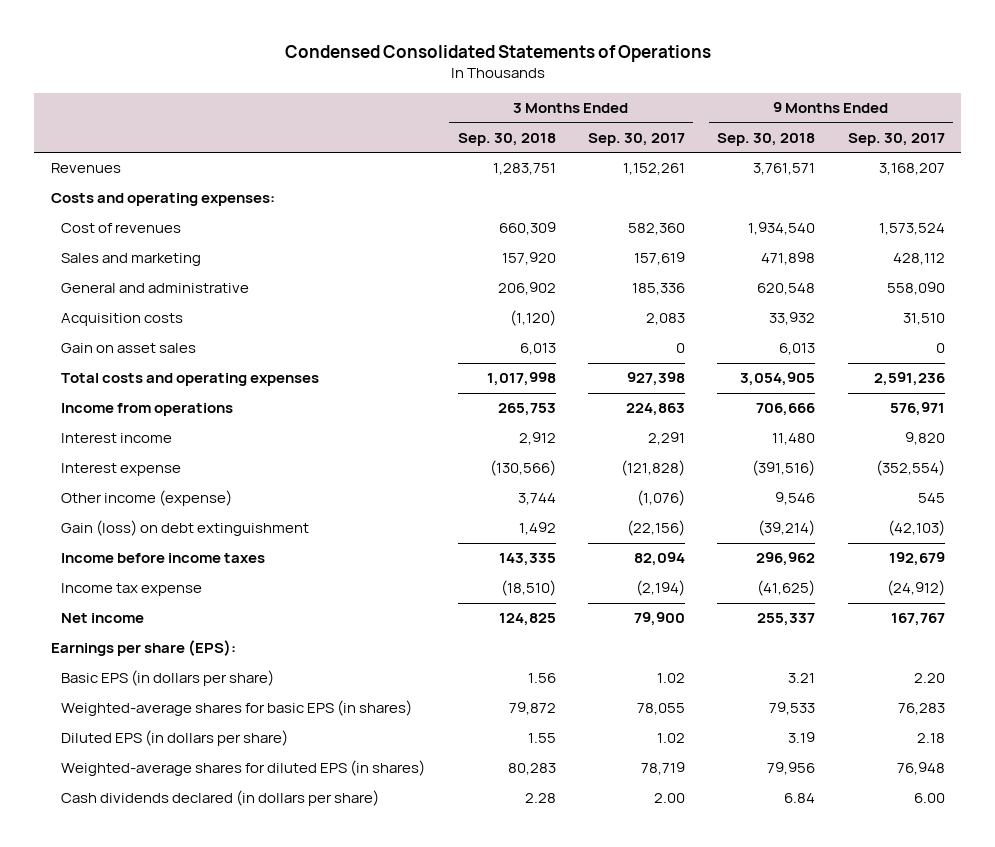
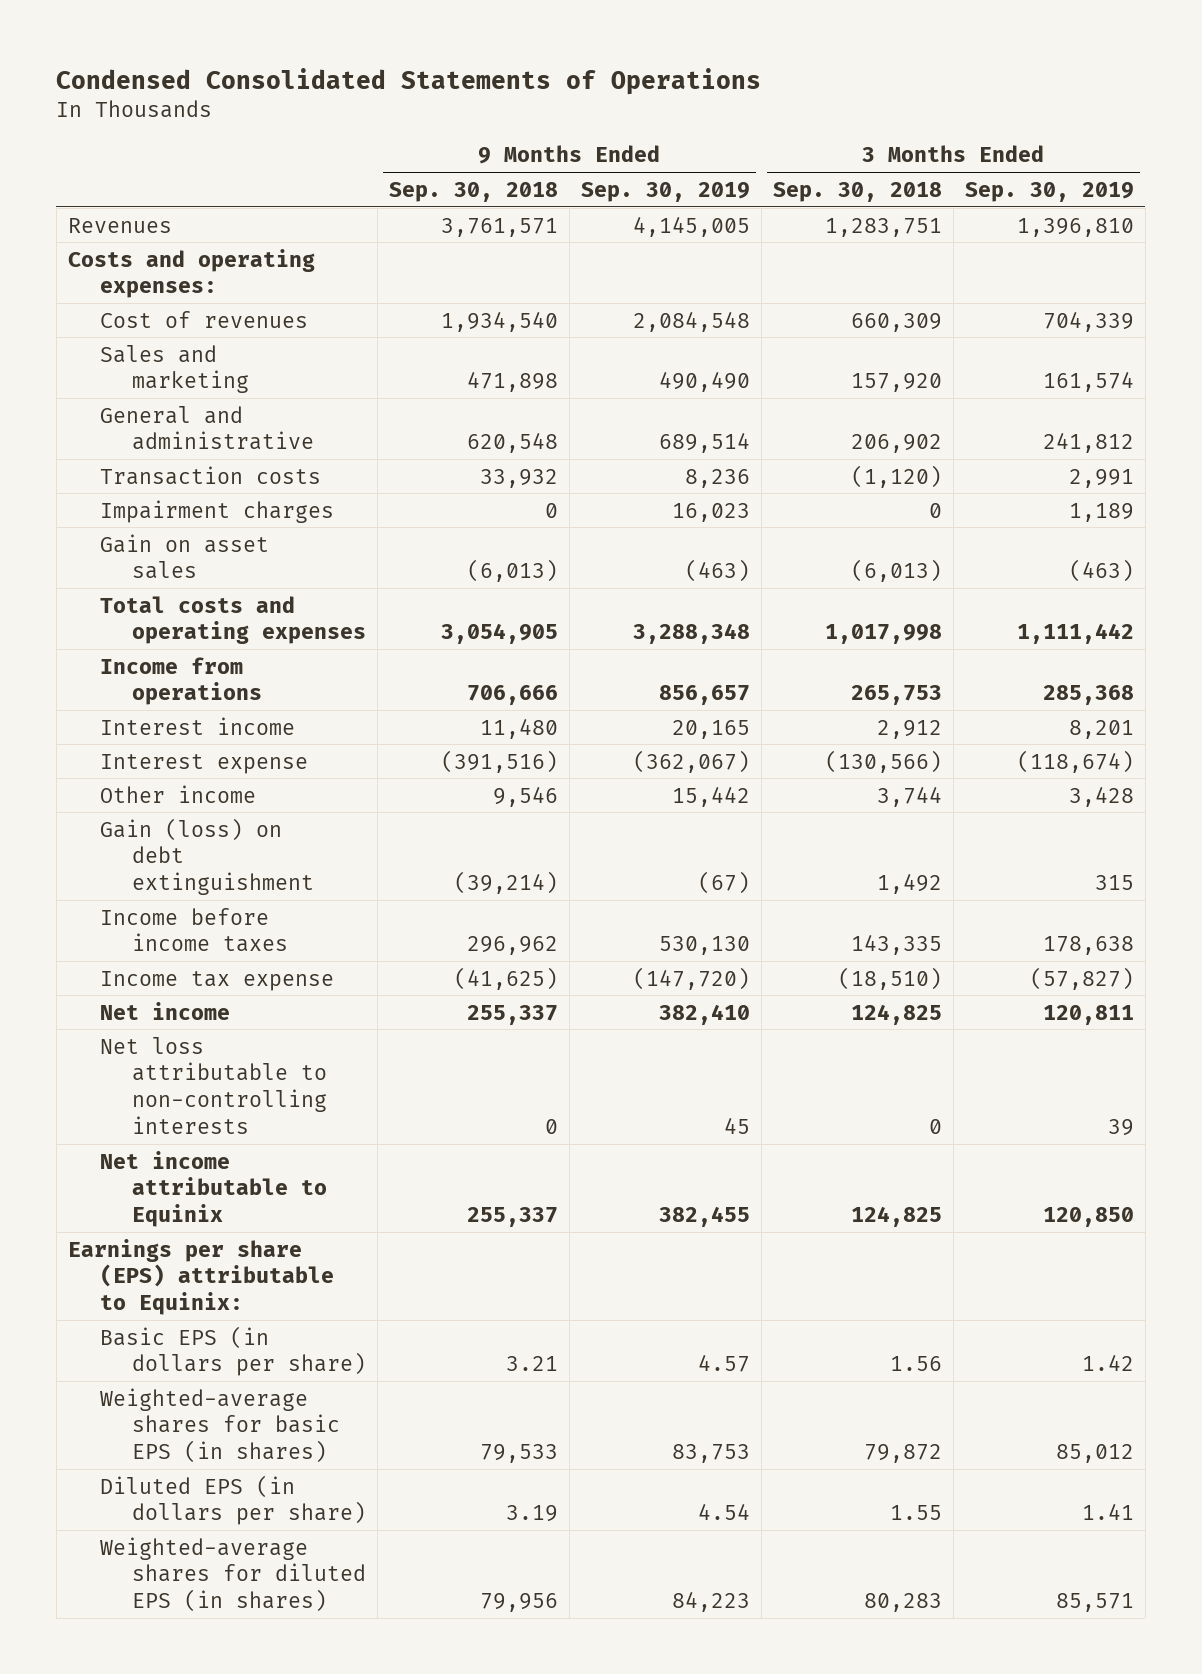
- | 3 Months Ended Sep. 30, 2018 | 3 Months Ended Sep. 30, 2017 | 9 Months Ended Sep. 30, 2018 | 9 Months Ended Sep. 30, 2017
+ | 9 Months Ended Sep. 30, 2018 | 9 Months Ended Sep. 30, 2019 | 3 Months Ended Sep. 30, 2018 | 3 Months Ended Sep. 30, 2019
- Acquisition costs | (1,120) | 2,083 | 33,932 | 31,510
- Gain on asset sales | 6,013 | 0 | 6,013 | 0
+ Transaction costs | 33,932 | 8,236 | (1,120) | 2,991
+ Impairment charges | 0 | 16,023 | 0 | 1,189
+ Gain on asset sales | (6,013) | (463) | (6,013) | (463)
- Other income (expense) | 3,744 | (1,076) | 9,546 | 545
+ Other income | 9,546 | 15,442 | 3,744 | 3,428
- Earnings per share (EPS):
+ Net loss attributable to non-controlling interests | 0 | 45 | 0 | 39
+ Net income attributable to Equinix | 255,337 | 382,455 | 124,825 | 120,850
+ Earnings per share (EPS) attributable to Equinix:
- Cash dividends declared (in dollars per share) | 2.28 | 2.00 | 6.84 | 6.00

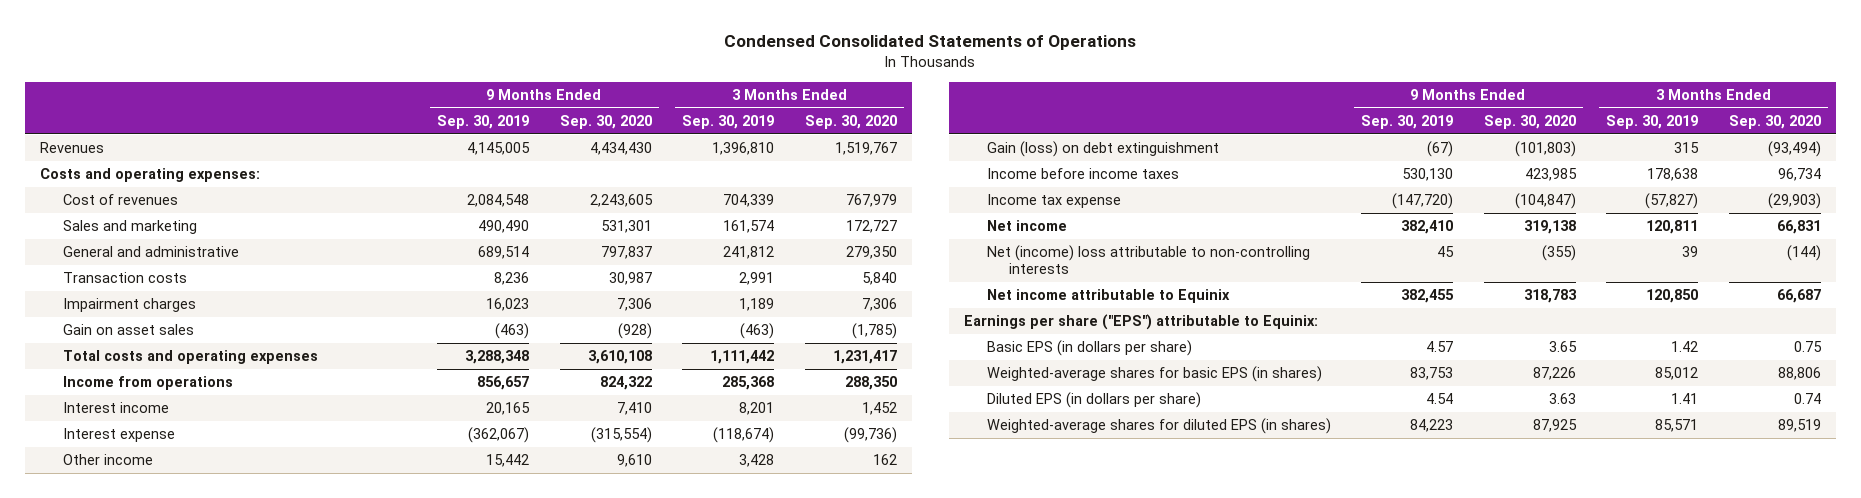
- | 9 Months Ended Sep. 30, 2018 | 9 Months Ended Sep. 30, 2019 | 3 Months Ended Sep. 30, 2018 | 3 Months Ended Sep. 30, 2019
+ | 9 Months Ended Sep. 30, 2019 | 9 Months Ended Sep. 30, 2020 | 3 Months Ended Sep. 30, 2019 | 3 Months Ended Sep. 30, 2020
- Net loss attributable to non-controlling interests | 0 | 45 | 0 | 39
+ Net (income) loss attributable to non-controlling interests | 45 | (355) | 39 | (144)
- Earnings per share (EPS) attributable to Equinix:
+ Earnings per share ("EPS") attributable to Equinix:

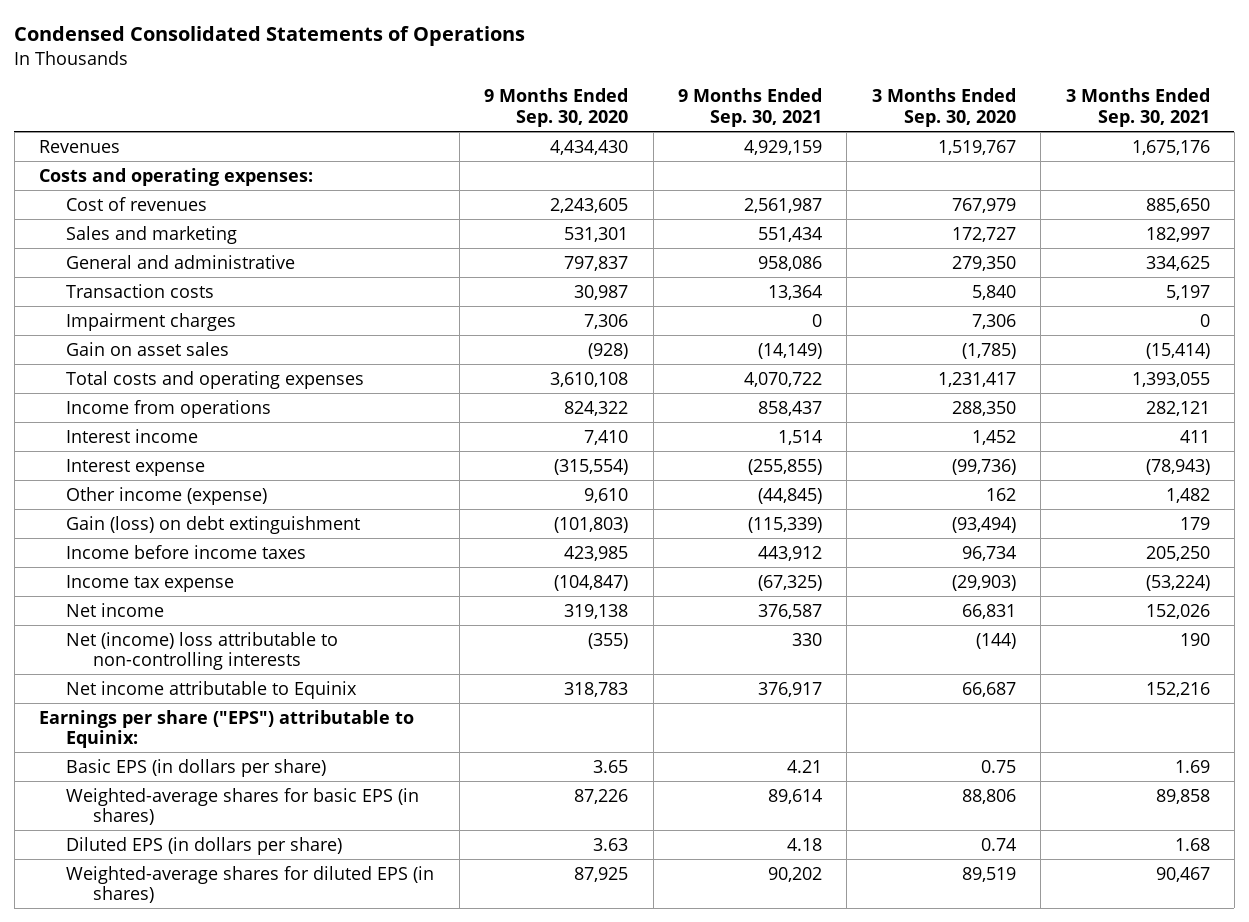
- | 9 Months Ended Sep. 30, 2019 | 9 Months Ended Sep. 30, 2020 | 3 Months Ended Sep. 30, 2019 | 3 Months Ended Sep. 30, 2020
+ | 9 Months Ended Sep. 30, 2020 | 9 Months Ended Sep. 30, 2021 | 3 Months Ended Sep. 30, 2020 | 3 Months Ended Sep. 30, 2021
- Other income | 15,442 | 9,610 | 3,428 | 162
+ Other income (expense) | 9,610 | (44,845) | 162 | 1,482

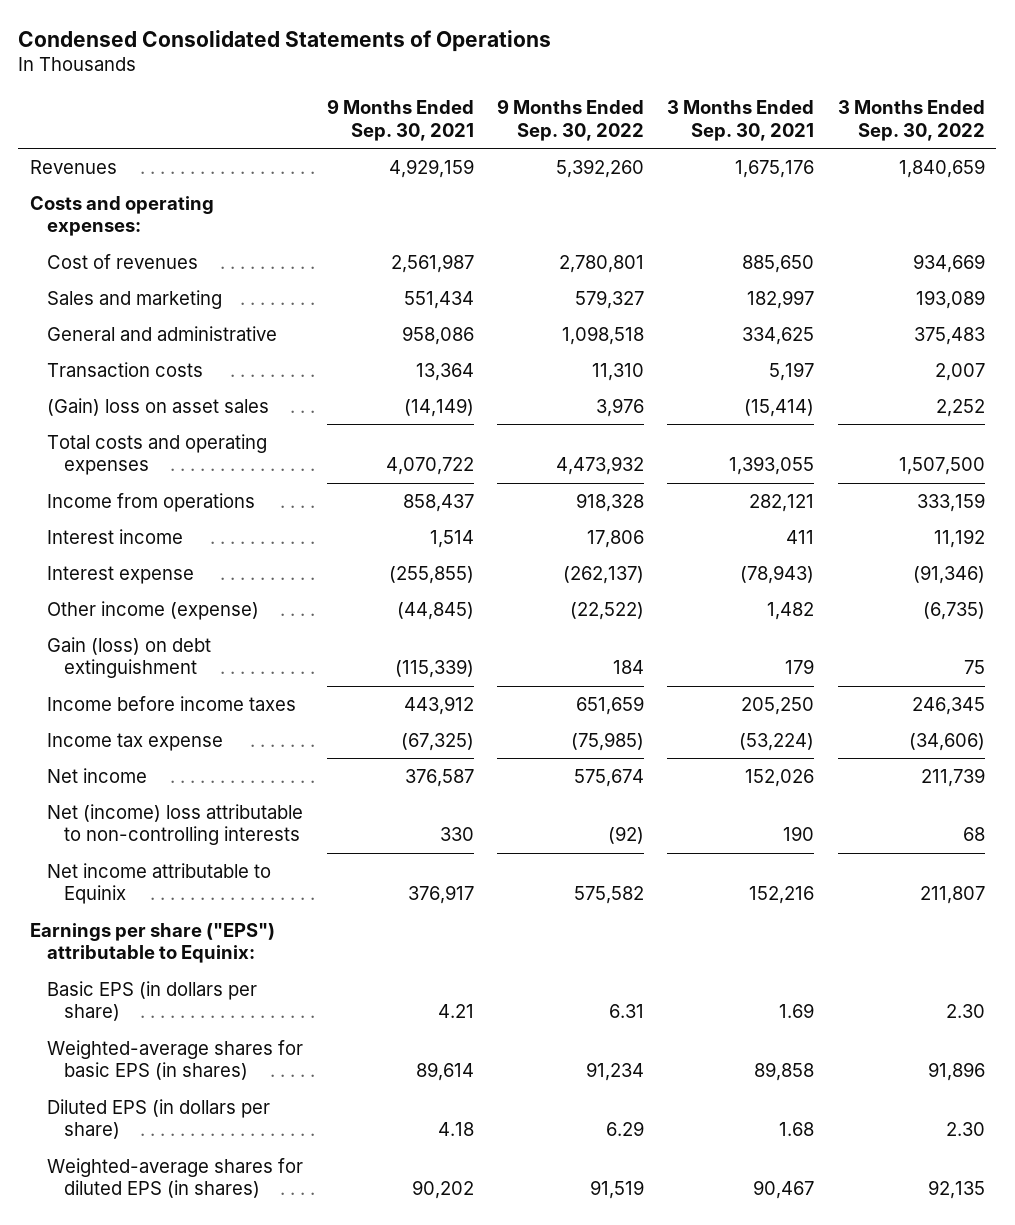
- | 9 Months Ended Sep. 30, 2020 | 9 Months Ended Sep. 30, 2021 | 3 Months Ended Sep. 30, 2020 | 3 Months Ended Sep. 30, 2021
+ | 9 Months Ended Sep. 30, 2021 | 9 Months Ended Sep. 30, 2022 | 3 Months Ended Sep. 30, 2021 | 3 Months Ended Sep. 30, 2022
- Impairment charges | 7,306 | 0 | 7,306 | 0
- Gain on asset sales | (928) | (14,149) | (1,785) | (15,414)
+ (Gain) loss on asset sales | (14,149) | 3,976 | (15,414) | 2,252

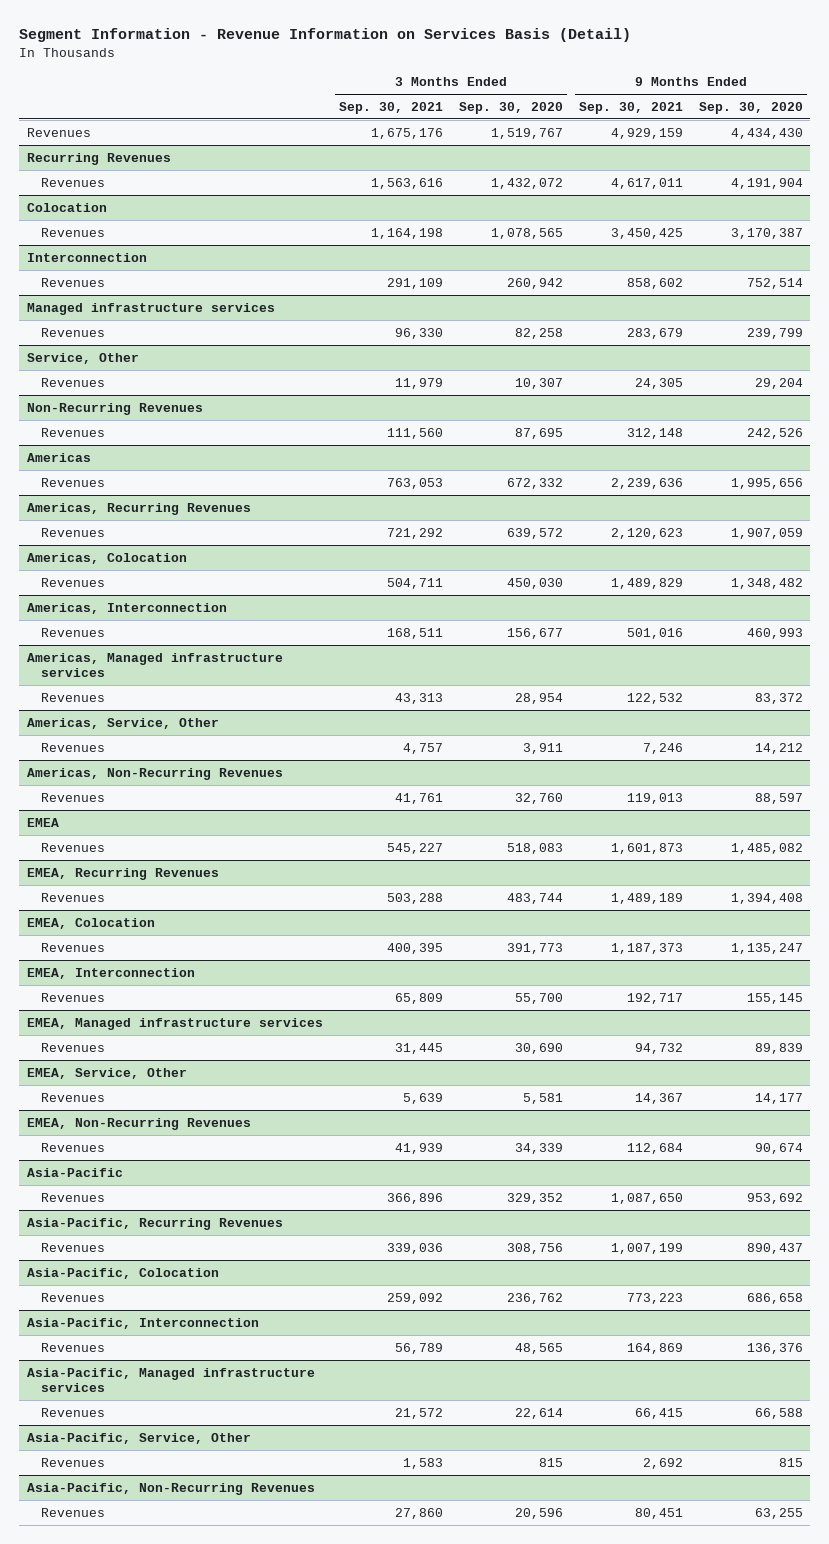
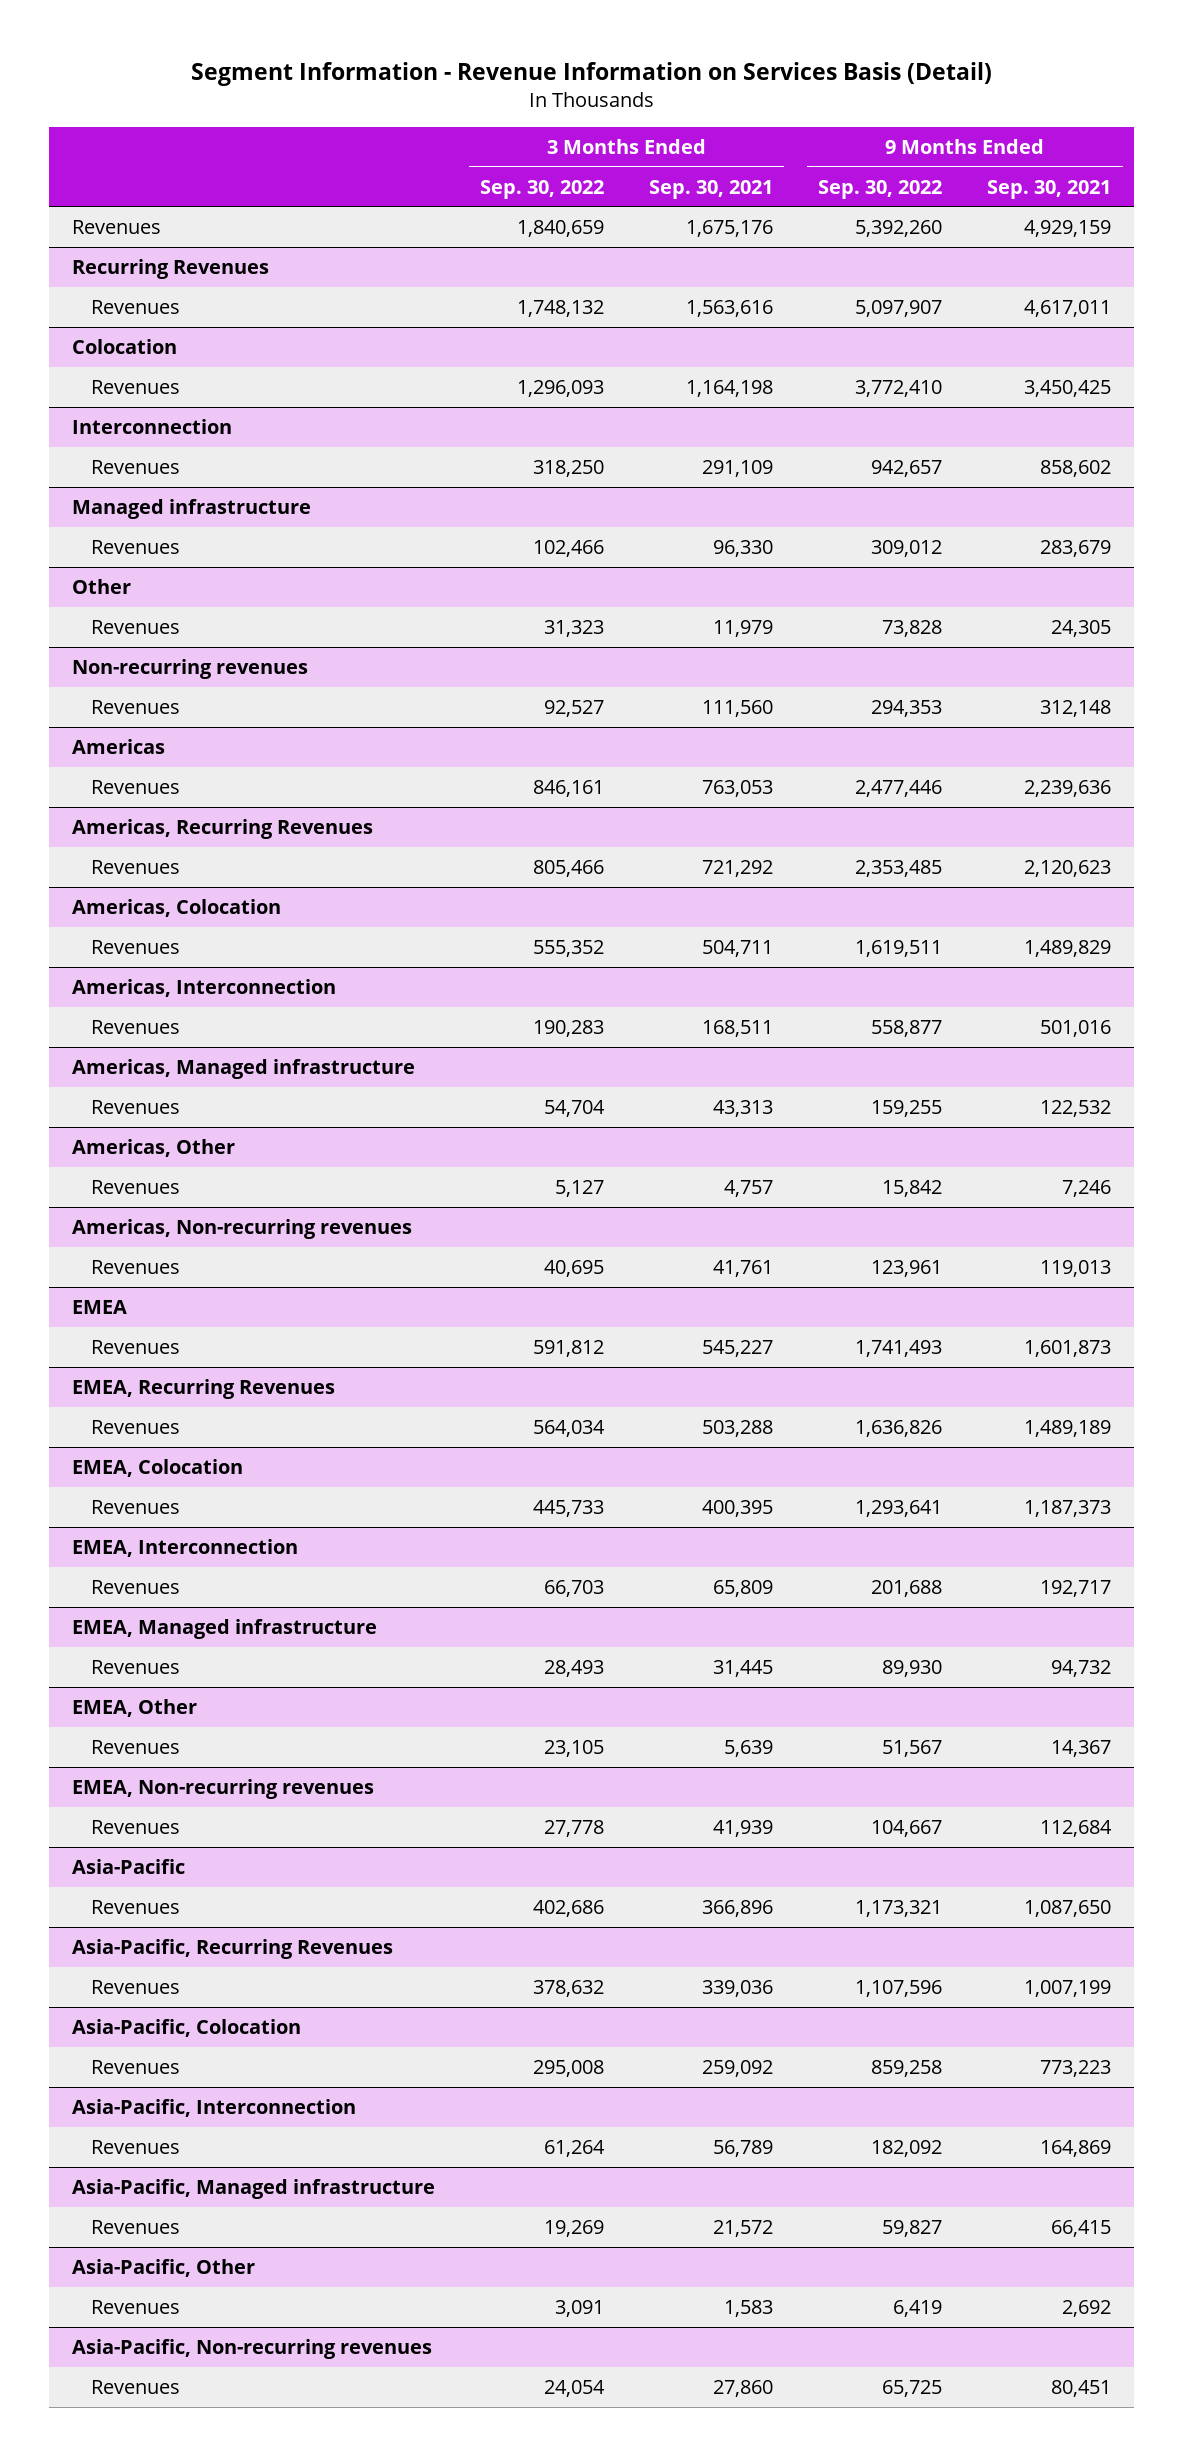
- | 3 Months Ended Sep. 30, 2021 | 3 Months Ended Sep. 30, 2020 | 9 Months Ended Sep. 30, 2021 | 9 Months Ended Sep. 30, 2020
+ | 3 Months Ended Sep. 30, 2022 | 3 Months Ended Sep. 30, 2021 | 9 Months Ended Sep. 30, 2022 | 9 Months Ended Sep. 30, 2021
- Managed infrastructure services
+ Managed infrastructure
- Service, Other
+ Other
- Non-Recurring Revenues
+ Non-recurring revenues
- Americas, Managed infrastructure services
+ Americas, Managed infrastructure
- Americas, Service, Other
+ Americas, Other
- Americas, Non-Recurring Revenues
+ Americas, Non-recurring revenues
- EMEA, Managed infrastructure services
+ EMEA, Managed infrastructure
- EMEA, Service, Other
+ EMEA, Other
- EMEA, Non-Recurring Revenues
+ EMEA, Non-recurring revenues
- Asia-Pacific, Managed infrastructure services
+ Asia-Pacific, Managed infrastructure
- Asia-Pacific, Service, Other
+ Asia-Pacific, Other
- Asia-Pacific, Non-Recurring Revenues
+ Asia-Pacific, Non-recurring revenues

